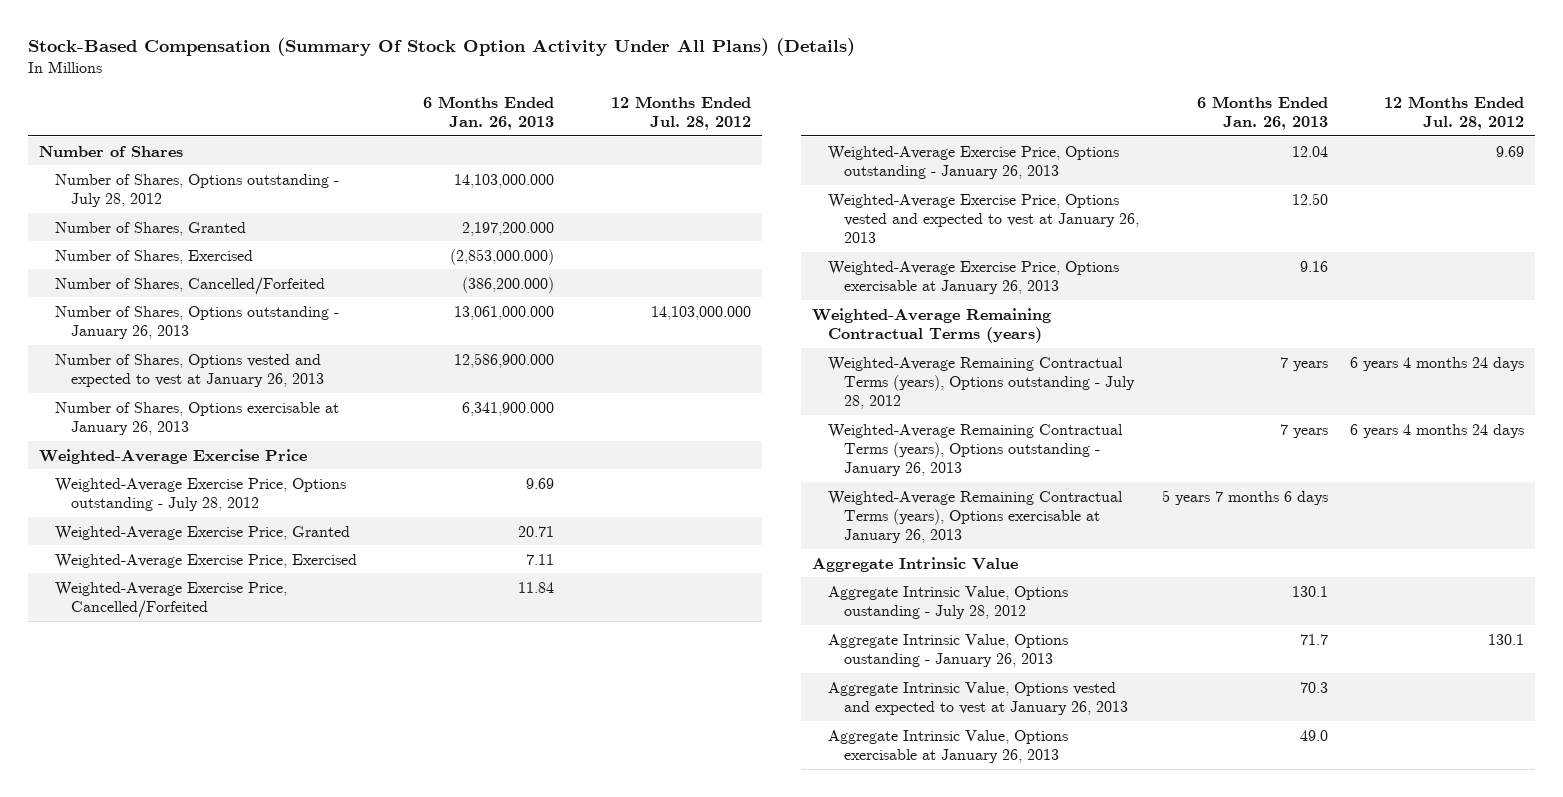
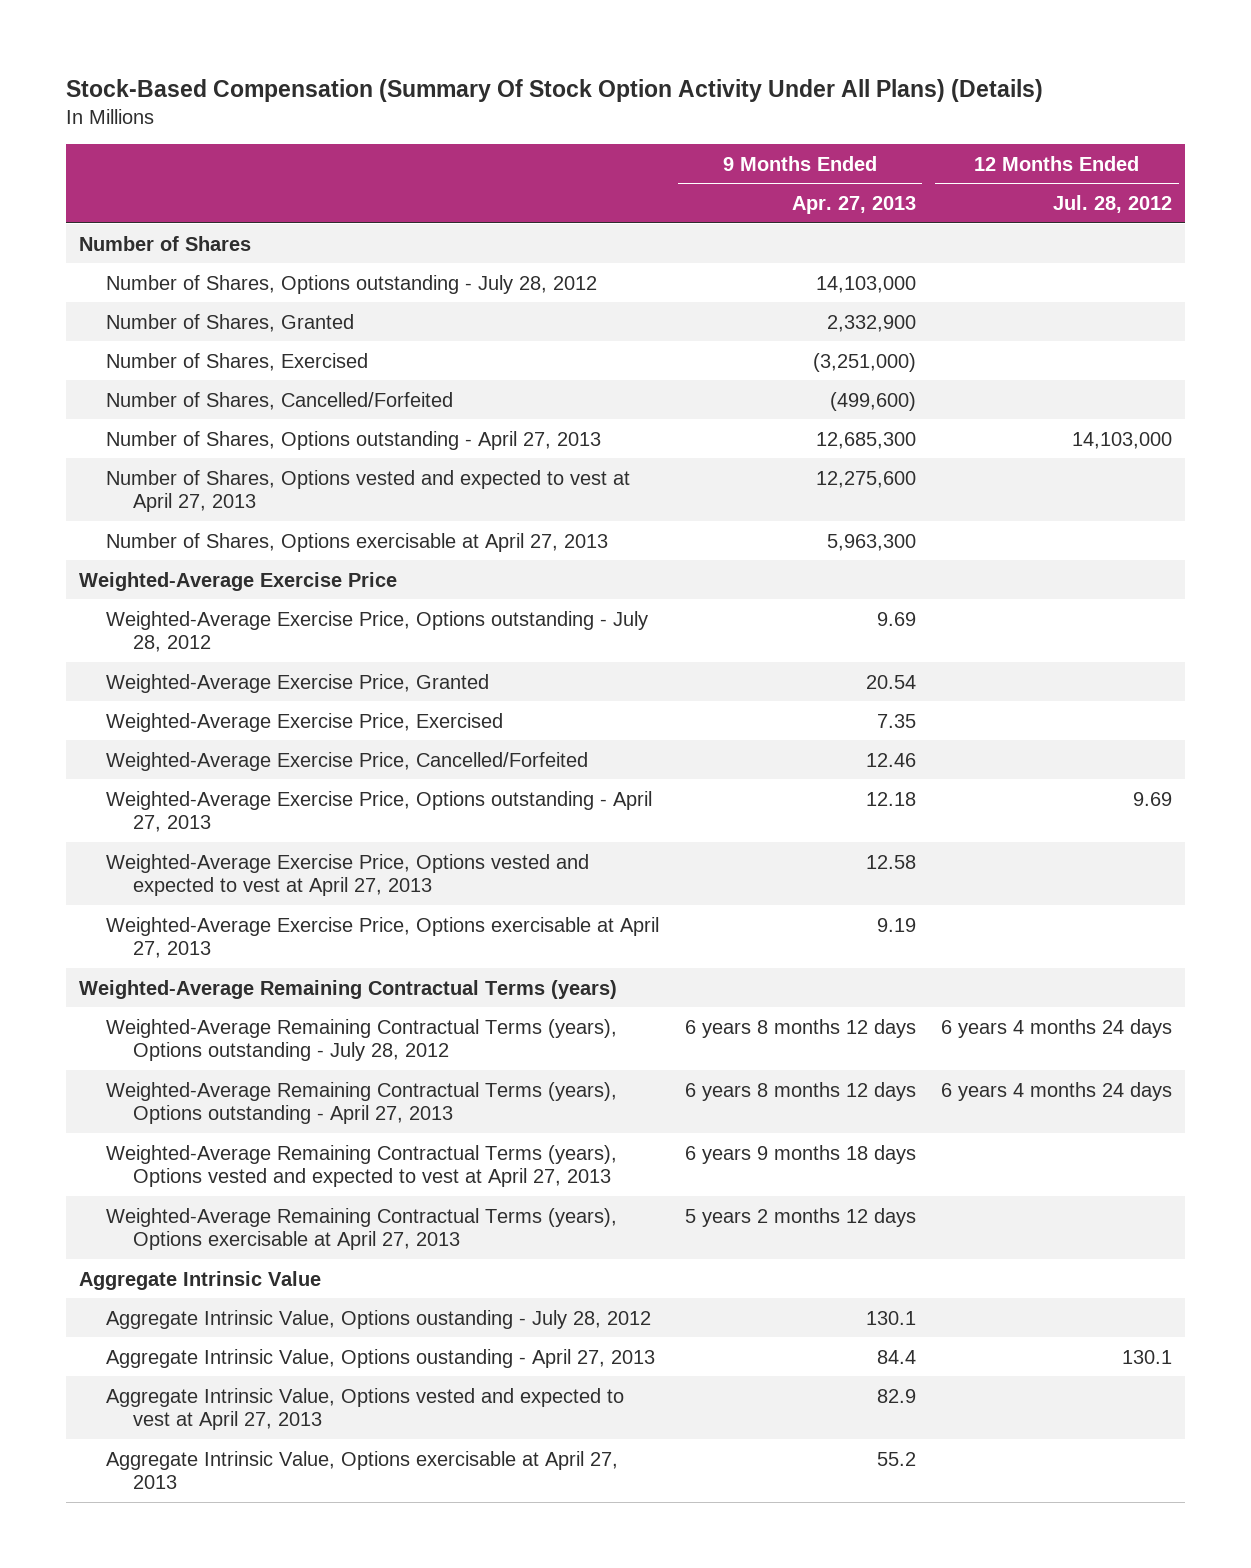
- | 6 Months Ended Jan. 26, 2013 | 12 Months Ended Jul. 28, 2012
+ | 9 Months Ended Apr. 27, 2013 | 12 Months Ended Jul. 28, 2012
- Number of Shares, Options outstanding - January 26, 2013 | 13,061,000.000 | 14,103,000.000
- Number of Shares, Options vested and expected to vest at January 26, 2013 | 12,586,900.000 |
- Number of Shares, Options exercisable at January 26, 2013 | 6,341,900.000 |
+ Number of Shares, Options outstanding - April 27, 2013 | 12,685,300 | 14,103,000
+ Number of Shares, Options vested and expected to vest at April 27, 2013 | 12,275,600 |
+ Number of Shares, Options exercisable at April 27, 2013 | 5,963,300 |
- Weighted-Average Exercise Price, Options outstanding - January 26, 2013 | 12.04 | 9.69
- Weighted-Average Exercise Price, Options vested and expected to vest at January 26, 2013 | 12.50 |
- Weighted-Average Exercise Price, Options exercisable at January 26, 2013 | 9.16 |
+ Weighted-Average Exercise Price, Options outstanding - April 27, 2013 | 12.18 | 9.69
+ Weighted-Average Exercise Price, Options vested and expected to vest at April 27, 2013 | 12.58 |
+ Weighted-Average Exercise Price, Options exercisable at April 27, 2013 | 9.19 |
- Weighted-Average Remaining Contractual Terms (years), Options outstanding - January 26, 2013 | 7 years | 6 years 4 months 24 days
- Weighted-Average Remaining Contractual Terms (years), Options exercisable at January 26, 2013 | 5 years 7 months 6 days |
+ Weighted-Average Remaining Contractual Terms (years), Options outstanding - April 27, 2013 | 6 years 8 months 12 days | 6 years 4 months 24 days
+ Weighted-Average Remaining Contractual Terms (years), Options vested and expected to vest at April 27, 2013 | 6 years 9 months 18 days |
+ Weighted-Average Remaining Contractual Terms (years), Options exercisable at April 27, 2013 | 5 years 2 months 12 days |
- Aggregate Intrinsic Value, Options oustanding - January 26, 2013 | 71.7 | 130.1
- Aggregate Intrinsic Value, Options vested and expected to vest at January 26, 2013 | 70.3 |
- Aggregate Intrinsic Value, Options exercisable at January 26, 2013 | 49.0 |
+ Aggregate Intrinsic Value, Options oustanding - April 27, 2013 | 84.4 | 130.1
+ Aggregate Intrinsic Value, Options vested and expected to vest at April 27, 2013 | 82.9 |
+ Aggregate Intrinsic Value, Options exercisable at April 27, 2013 | 55.2 |

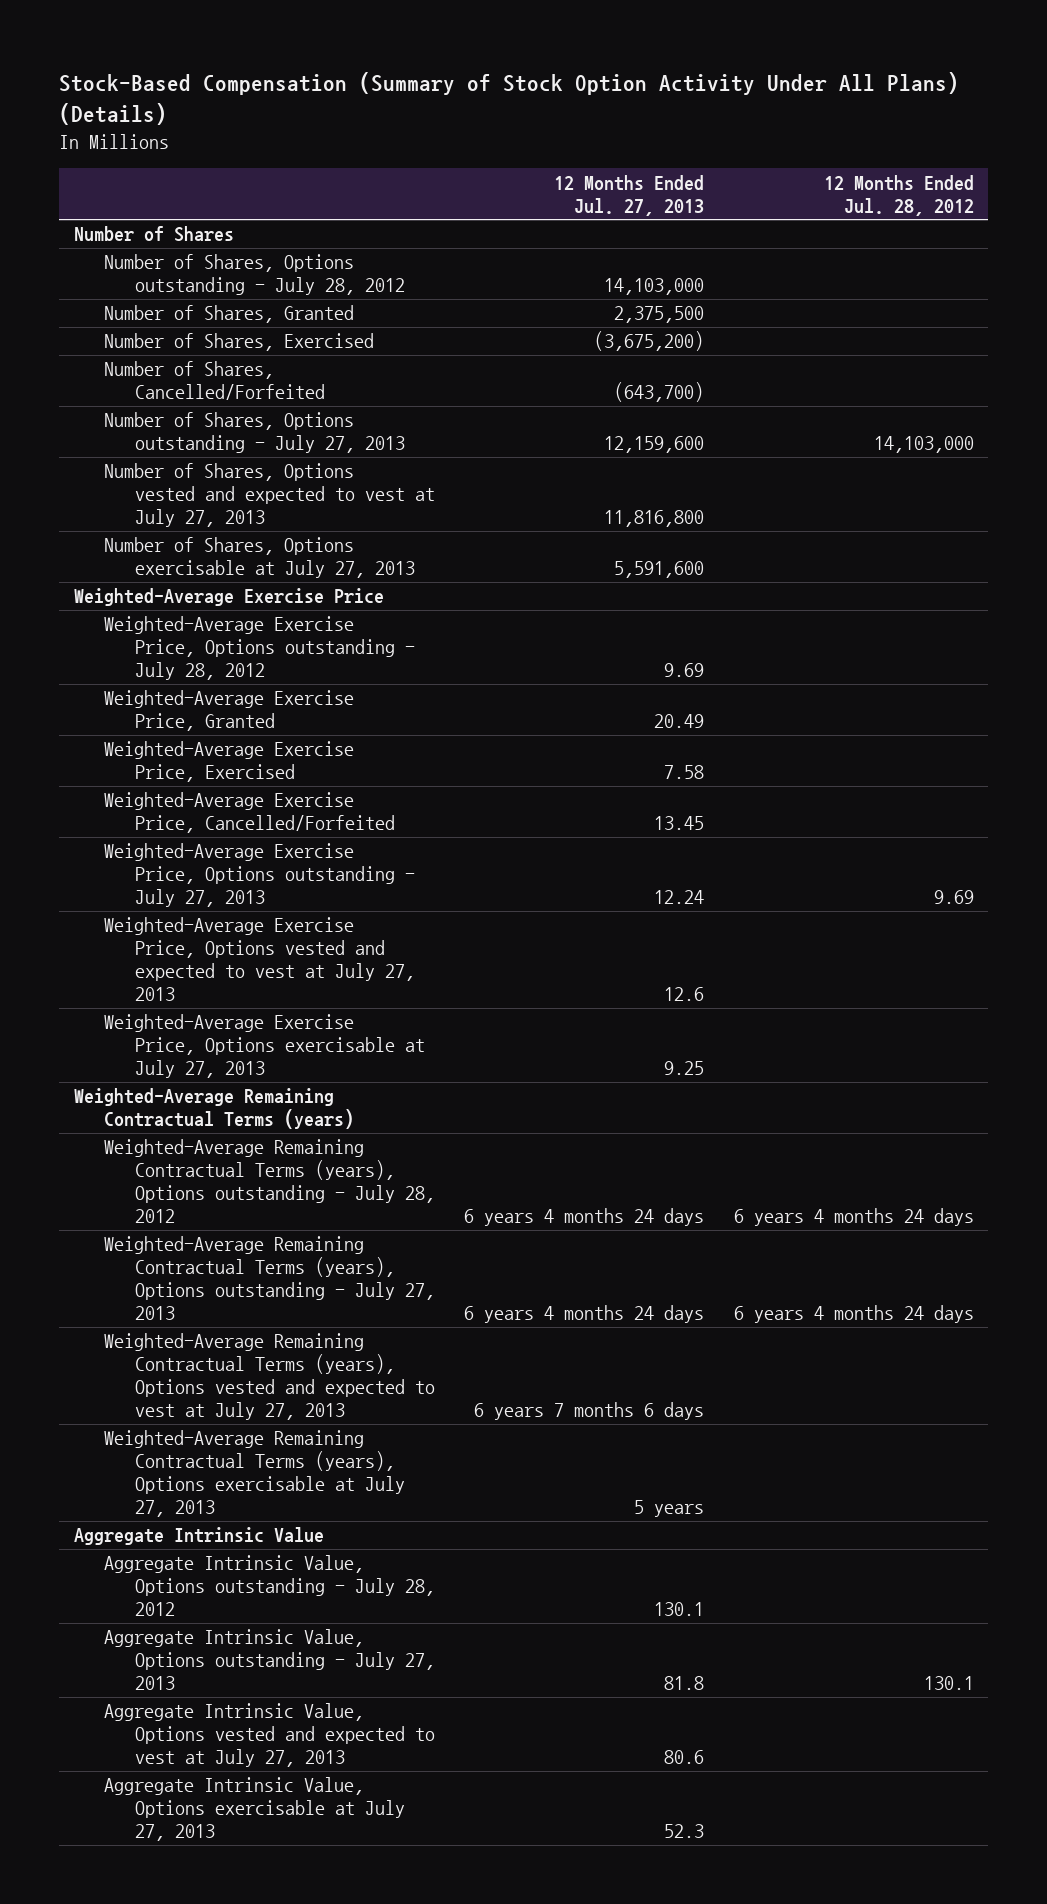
- Stock-Based Compensation (Summary Of Stock Option Activity Under All Plans) (Details)
+ Stock-Based Compensation (Summary of Stock Option Activity Under All Plans) (Details)
- | 9 Months Ended Apr. 27, 2013 | 12 Months Ended Jul. 28, 2012
+ | 12 Months Ended Jul. 27, 2013 | 12 Months Ended Jul. 28, 2012
- Number of Shares, Options outstanding - April 27, 2013 | 12,685,300 | 14,103,000
- Number of Shares, Options vested and expected to vest at April 27, 2013 | 12,275,600 |
- Number of Shares, Options exercisable at April 27, 2013 | 5,963,300 |
+ Number of Shares, Options outstanding - July 27, 2013 | 12,159,600 | 14,103,000
+ Number of Shares, Options vested and expected to vest at July 27, 2013 | 11,816,800 |
+ Number of Shares, Options exercisable at July 27, 2013 | 5,591,600 |
- Weighted-Average Exercise Price, Options outstanding - April 27, 2013 | 12.18 | 9.69
- Weighted-Average Exercise Price, Options vested and expected to vest at April 27, 2013 | 12.58 |
- Weighted-Average Exercise Price, Options exercisable at April 27, 2013 | 9.19 |
+ Weighted-Average Exercise Price, Options outstanding - July 27, 2013 | 12.24 | 9.69
+ Weighted-Average Exercise Price, Options vested and expected to vest at July 27, 2013 | 12.6 |
+ Weighted-Average Exercise Price, Options exercisable at July 27, 2013 | 9.25 |
- Weighted-Average Remaining Contractual Terms (years), Options outstanding - April 27, 2013 | 6 years 8 months 12 days | 6 years 4 months 24 days
- Weighted-Average Remaining Contractual Terms (years), Options vested and expected to vest at April 27, 2013 | 6 years 9 months 18 days |
- Weighted-Average Remaining Contractual Terms (years), Options exercisable at April 27, 2013 | 5 years 2 months 12 days |
+ Weighted-Average Remaining Contractual Terms (years), Options outstanding - July 27, 2013 | 6 years 4 months 24 days | 6 years 4 months 24 days
+ Weighted-Average Remaining Contractual Terms (years), Options vested and expected to vest at July 27, 2013 | 6 years 7 months 6 days |
+ Weighted-Average Remaining Contractual Terms (years), Options exercisable at July 27, 2013 | 5 years |
- Aggregate Intrinsic Value, Options oustanding - July 28, 2012 | 130.1 |
- Aggregate Intrinsic Value, Options oustanding - April 27, 2013 | 84.4 | 130.1
- Aggregate Intrinsic Value, Options vested and expected to vest at April 27, 2013 | 82.9 |
- Aggregate Intrinsic Value, Options exercisable at April 27, 2013 | 55.2 |
+ Aggregate Intrinsic Value, Options outstanding - July 28, 2012 | 130.1 |
+ Aggregate Intrinsic Value, Options outstanding - July 27, 2013 | 81.8 | 130.1
+ Aggregate Intrinsic Value, Options vested and expected to vest at July 27, 2013 | 80.6 |
+ Aggregate Intrinsic Value, Options exercisable at July 27, 2013 | 52.3 |

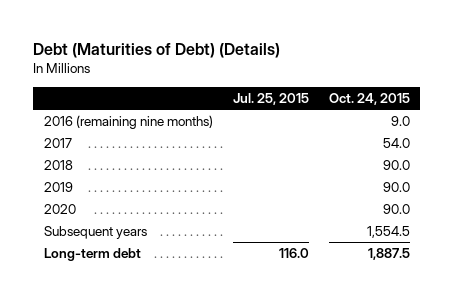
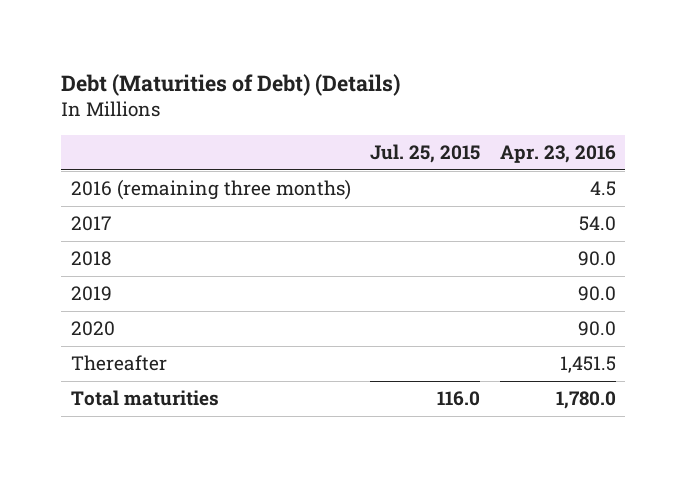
- | Jul. 25, 2015 | Oct. 24, 2015
+ | Jul. 25, 2015 | Apr. 23, 2016
- 2016 (remaining nine months) | | 9.0
+ 2016 (remaining three months) | | 4.5
- Subsequent years | | 1,554.5
- Long-term debt | 116.0 | 1,887.5
+ Thereafter | | 1,451.5
+ Total maturities | 116.0 | 1,780.0

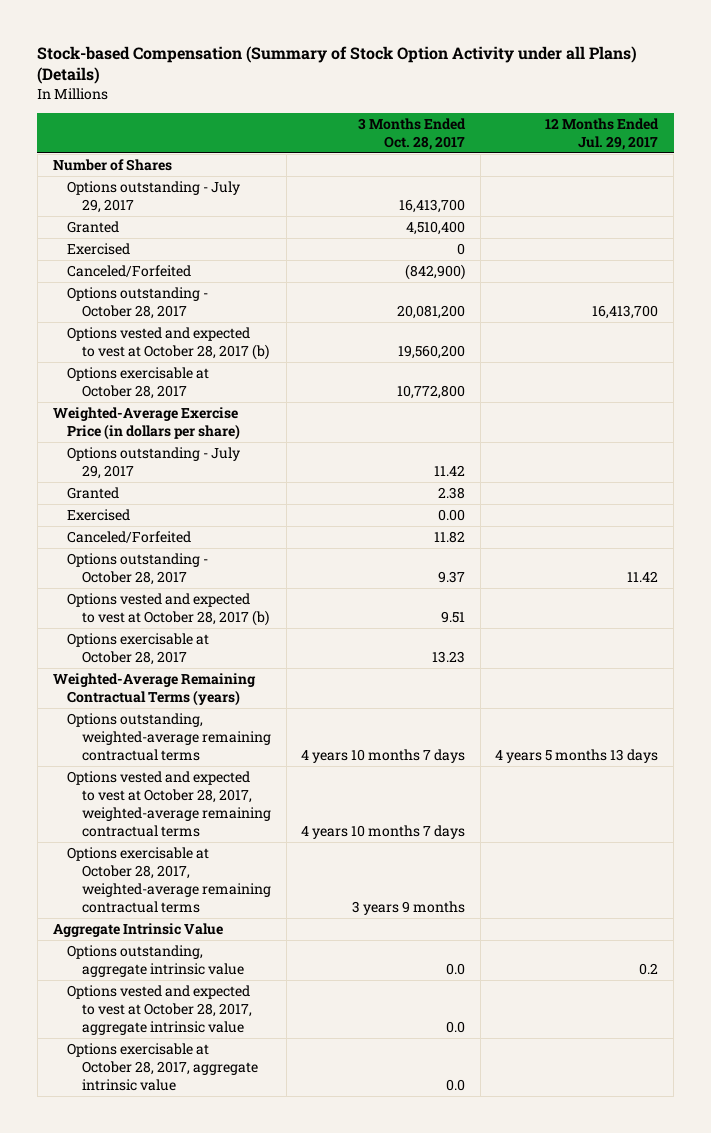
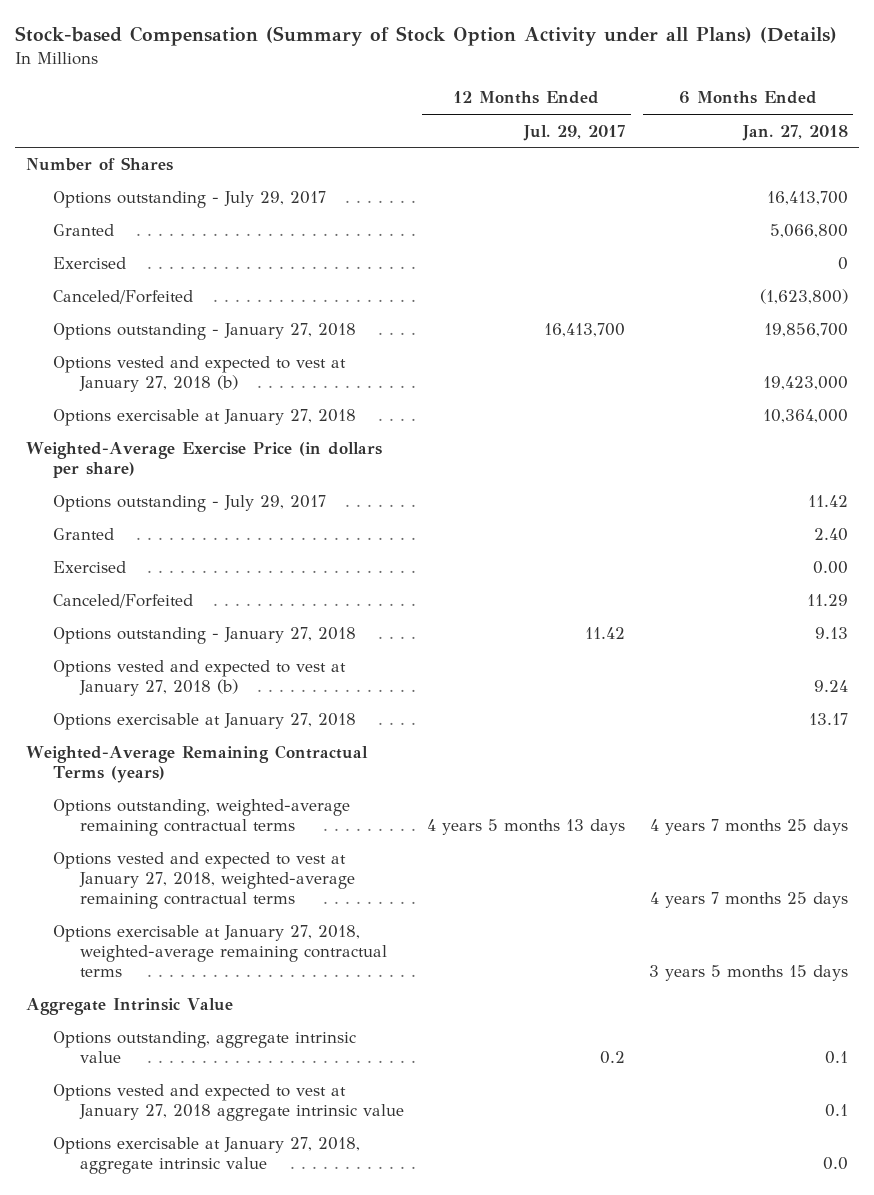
- | 3 Months Ended Oct. 28, 2017 | 12 Months Ended Jul. 29, 2017
+ | 12 Months Ended Jul. 29, 2017 | 6 Months Ended Jan. 27, 2018
- Options outstanding - October 28, 2017 | 20,081,200 | 16,413,700
- Options vested and expected to vest at October 28, 2017 (b) | 19,560,200 |
- Options exercisable at October 28, 2017 | 10,772,800 |
+ Options outstanding - January 27, 2018 | 16,413,700 | 19,856,700
+ Options vested and expected to vest at January 27, 2018 (b) | | 19,423,000
+ Options exercisable at January 27, 2018 | | 10,364,000
- Options outstanding - October 28, 2017 | 9.37 | 11.42
- Options vested and expected to vest at October 28, 2017 (b) | 9.51 |
- Options exercisable at October 28, 2017 | 13.23 |
+ Options outstanding - January 27, 2018 | 11.42 | 9.13
+ Options vested and expected to vest at January 27, 2018 (b) | | 9.24
+ Options exercisable at January 27, 2018 | | 13.17
- Options vested and expected to vest at October 28, 2017, weighted-average remaining contractual terms | 4 years 10 months 7 days |
- Options exercisable at October 28, 2017, weighted-average remaining contractual terms | 3 years 9 months |
+ Options vested and expected to vest at January 27, 2018, weighted-average remaining contractual terms | | 4 years 7 months 25 days
+ Options exercisable at January 27, 2018, weighted-average remaining contractual terms | | 3 years 5 months 15 days
- Options vested and expected to vest at October 28, 2017, aggregate intrinsic value | 0.0 |
- Options exercisable at October 28, 2017, aggregate intrinsic value | 0.0 |
+ Options vested and expected to vest at January 27, 2018 aggregate intrinsic value | | 0.1
+ Options exercisable at January 27, 2018, aggregate intrinsic value | | 0.0

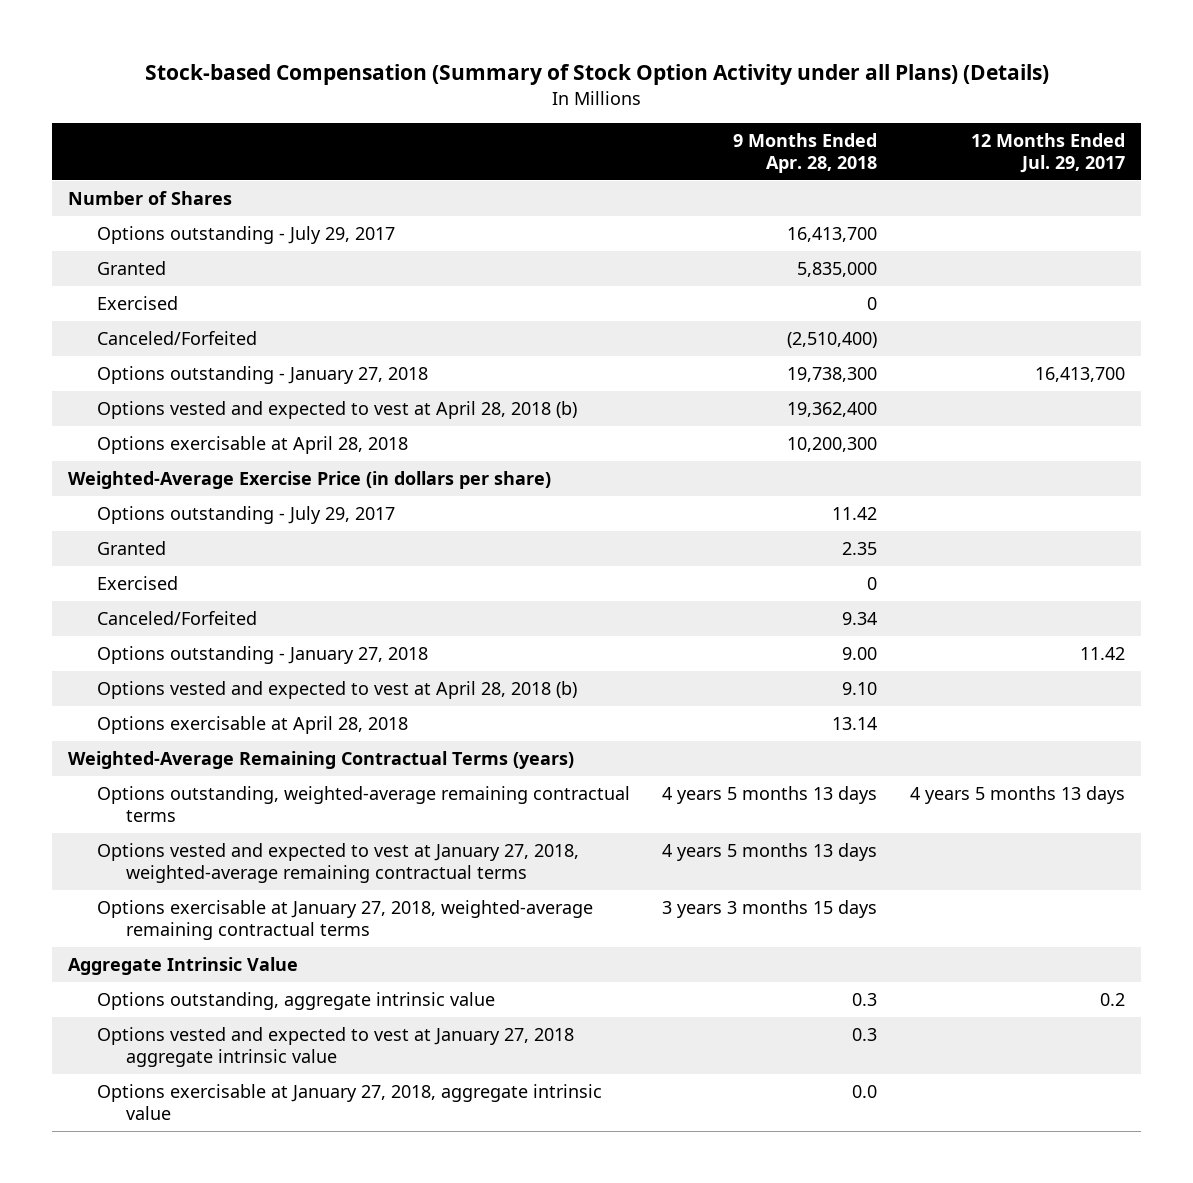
- | 12 Months Ended Jul. 29, 2017 | 6 Months Ended Jan. 27, 2018
+ | 9 Months Ended Apr. 28, 2018 | 12 Months Ended Jul. 29, 2017
- Options vested and expected to vest at January 27, 2018 (b) | | 19,423,000
- Options exercisable at January 27, 2018 | | 10,364,000
+ Options vested and expected to vest at April 28, 2018 (b) | 19,362,400 |
+ Options exercisable at April 28, 2018 | 10,200,300 |
- Options vested and expected to vest at January 27, 2018 (b) | | 9.24
- Options exercisable at January 27, 2018 | | 13.17
+ Options vested and expected to vest at April 28, 2018 (b) | 9.10 |
+ Options exercisable at April 28, 2018 | 13.14 |

